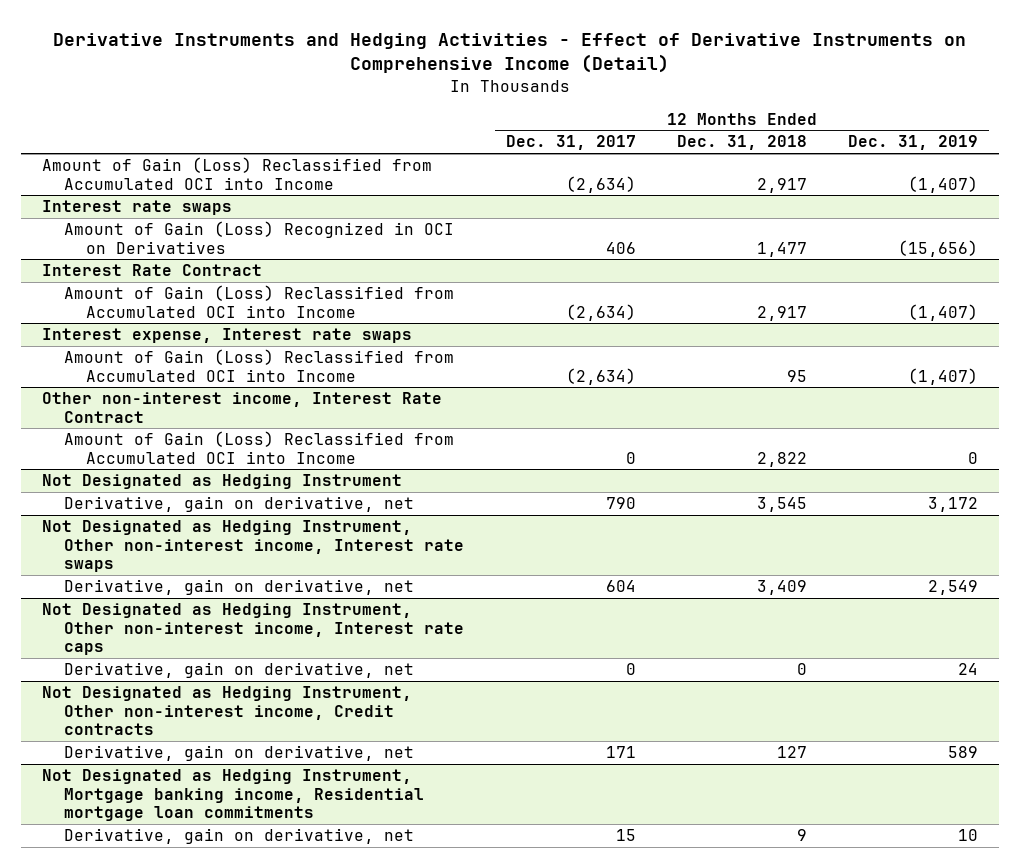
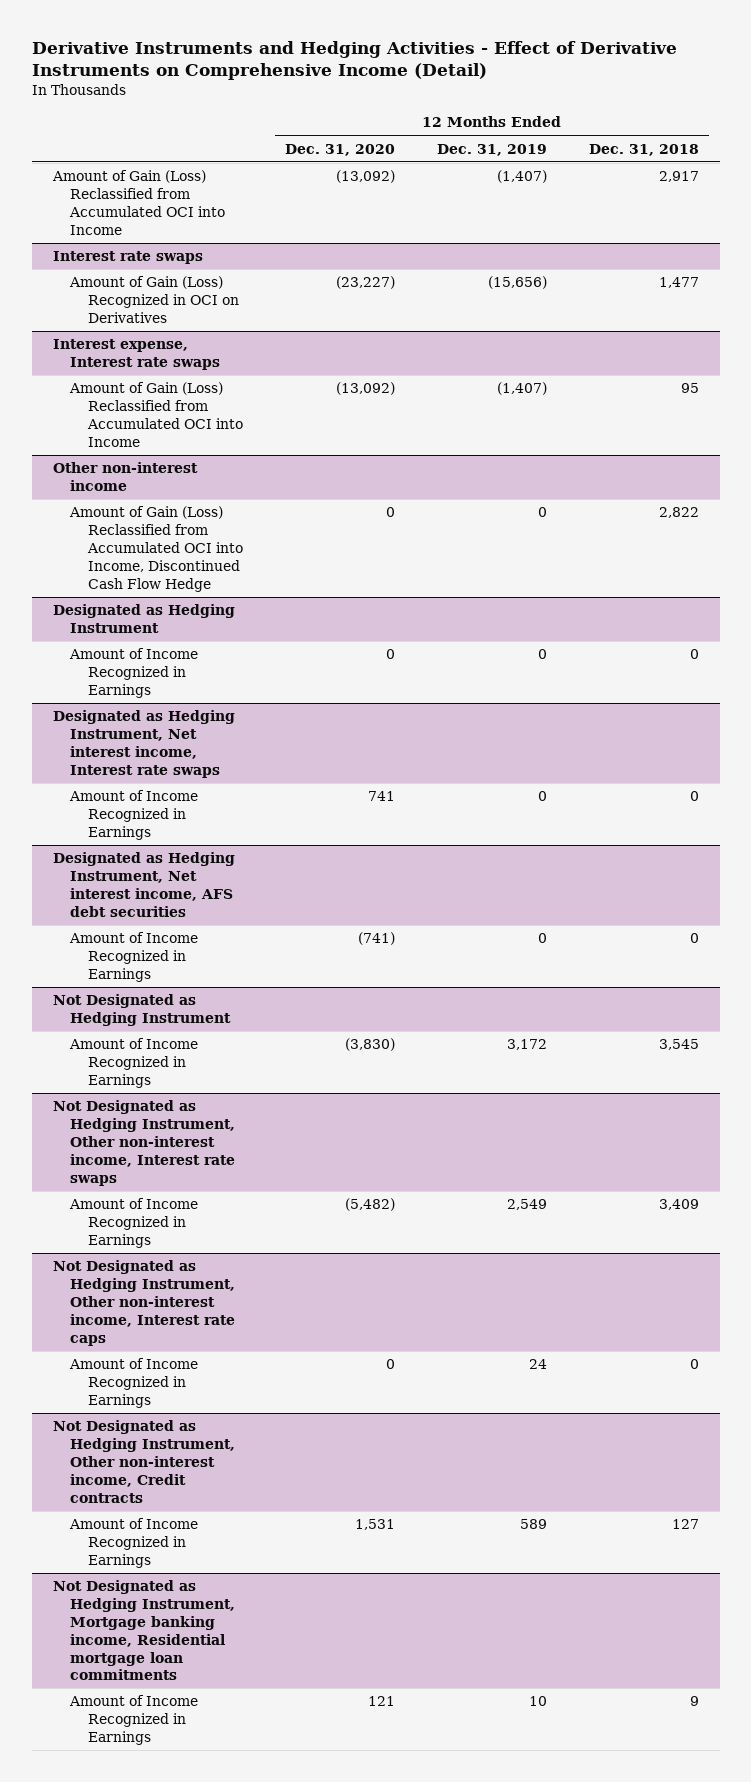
- | 12 Months Ended Dec. 31, 2017 | 12 Months Ended Dec. 31, 2018 | 12 Months Ended Dec. 31, 2019
+ | 12 Months Ended Dec. 31, 2020 | 12 Months Ended Dec. 31, 2019 | 12 Months Ended Dec. 31, 2018
- Interest Rate Contract
- Amount of Gain (Loss) Reclassified from Accumulated OCI into Income | (2,634) | 2,917 | (1,407)
- Other non-interest income, Interest Rate Contract
- Amount of Gain (Loss) Reclassified from Accumulated OCI into Income | 0 | 2,822 | 0
+ Other non-interest income
+ Amount of Gain (Loss) Reclassified from Accumulated OCI into Income, Discontinued Cash Flow Hedge | 0 | 0 | 2,822
+ Designated as Hedging Instrument
+ Amount of Income Recognized in Earnings | 0 | 0 | 0
+ Designated as Hedging Instrument, Net interest income, Interest rate swaps
+ Amount of Income Recognized in Earnings | 741 | 0 | 0
+ Designated as Hedging Instrument, Net interest income, AFS debt securities
+ Amount of Income Recognized in Earnings | (741) | 0 | 0
@ Not Designated as Hedging Instrument
- Derivative, gain on derivative, net | 790 | 3,545 | 3,172
+ Amount of Income Recognized in Earnings | (3,830) | 3,172 | 3,545
@ Not Designated as Hedging Instrument, Other non-interest income, Interest rate swaps
- Derivative, gain on derivative, net | 604 | 3,409 | 2,549
+ Amount of Income Recognized in Earnings | (5,482) | 2,549 | 3,409
@ Not Designated as Hedging Instrument, Other non-interest income, Interest rate caps
- Derivative, gain on derivative, net | 0 | 0 | 24
+ Amount of Income Recognized in Earnings | 0 | 24 | 0
@ Not Designated as Hedging Instrument, Other non-interest income, Credit contracts
- Derivative, gain on derivative, net | 171 | 127 | 589
+ Amount of Income Recognized in Earnings | 1,531 | 589 | 127
@ Not Designated as Hedging Instrument, Mortgage banking income, Residential mortgage loan commitments
- Derivative, gain on derivative, net | 15 | 9 | 10
+ Amount of Income Recognized in Earnings | 121 | 10 | 9

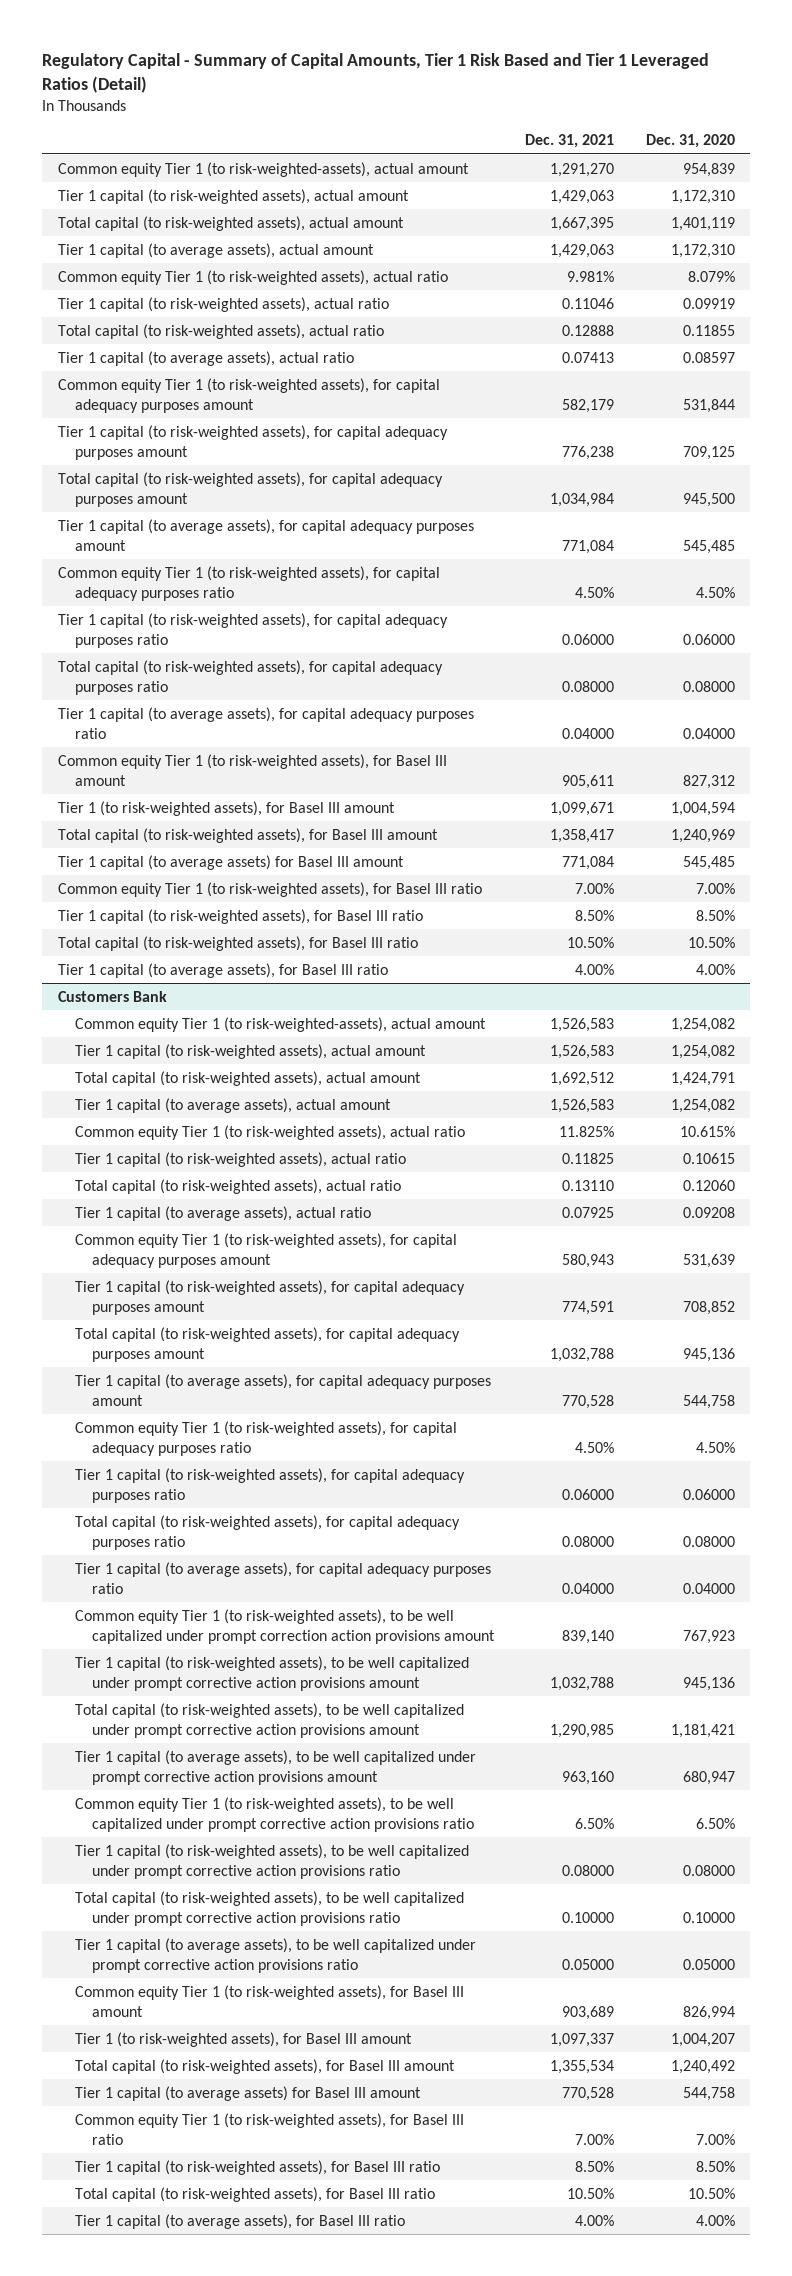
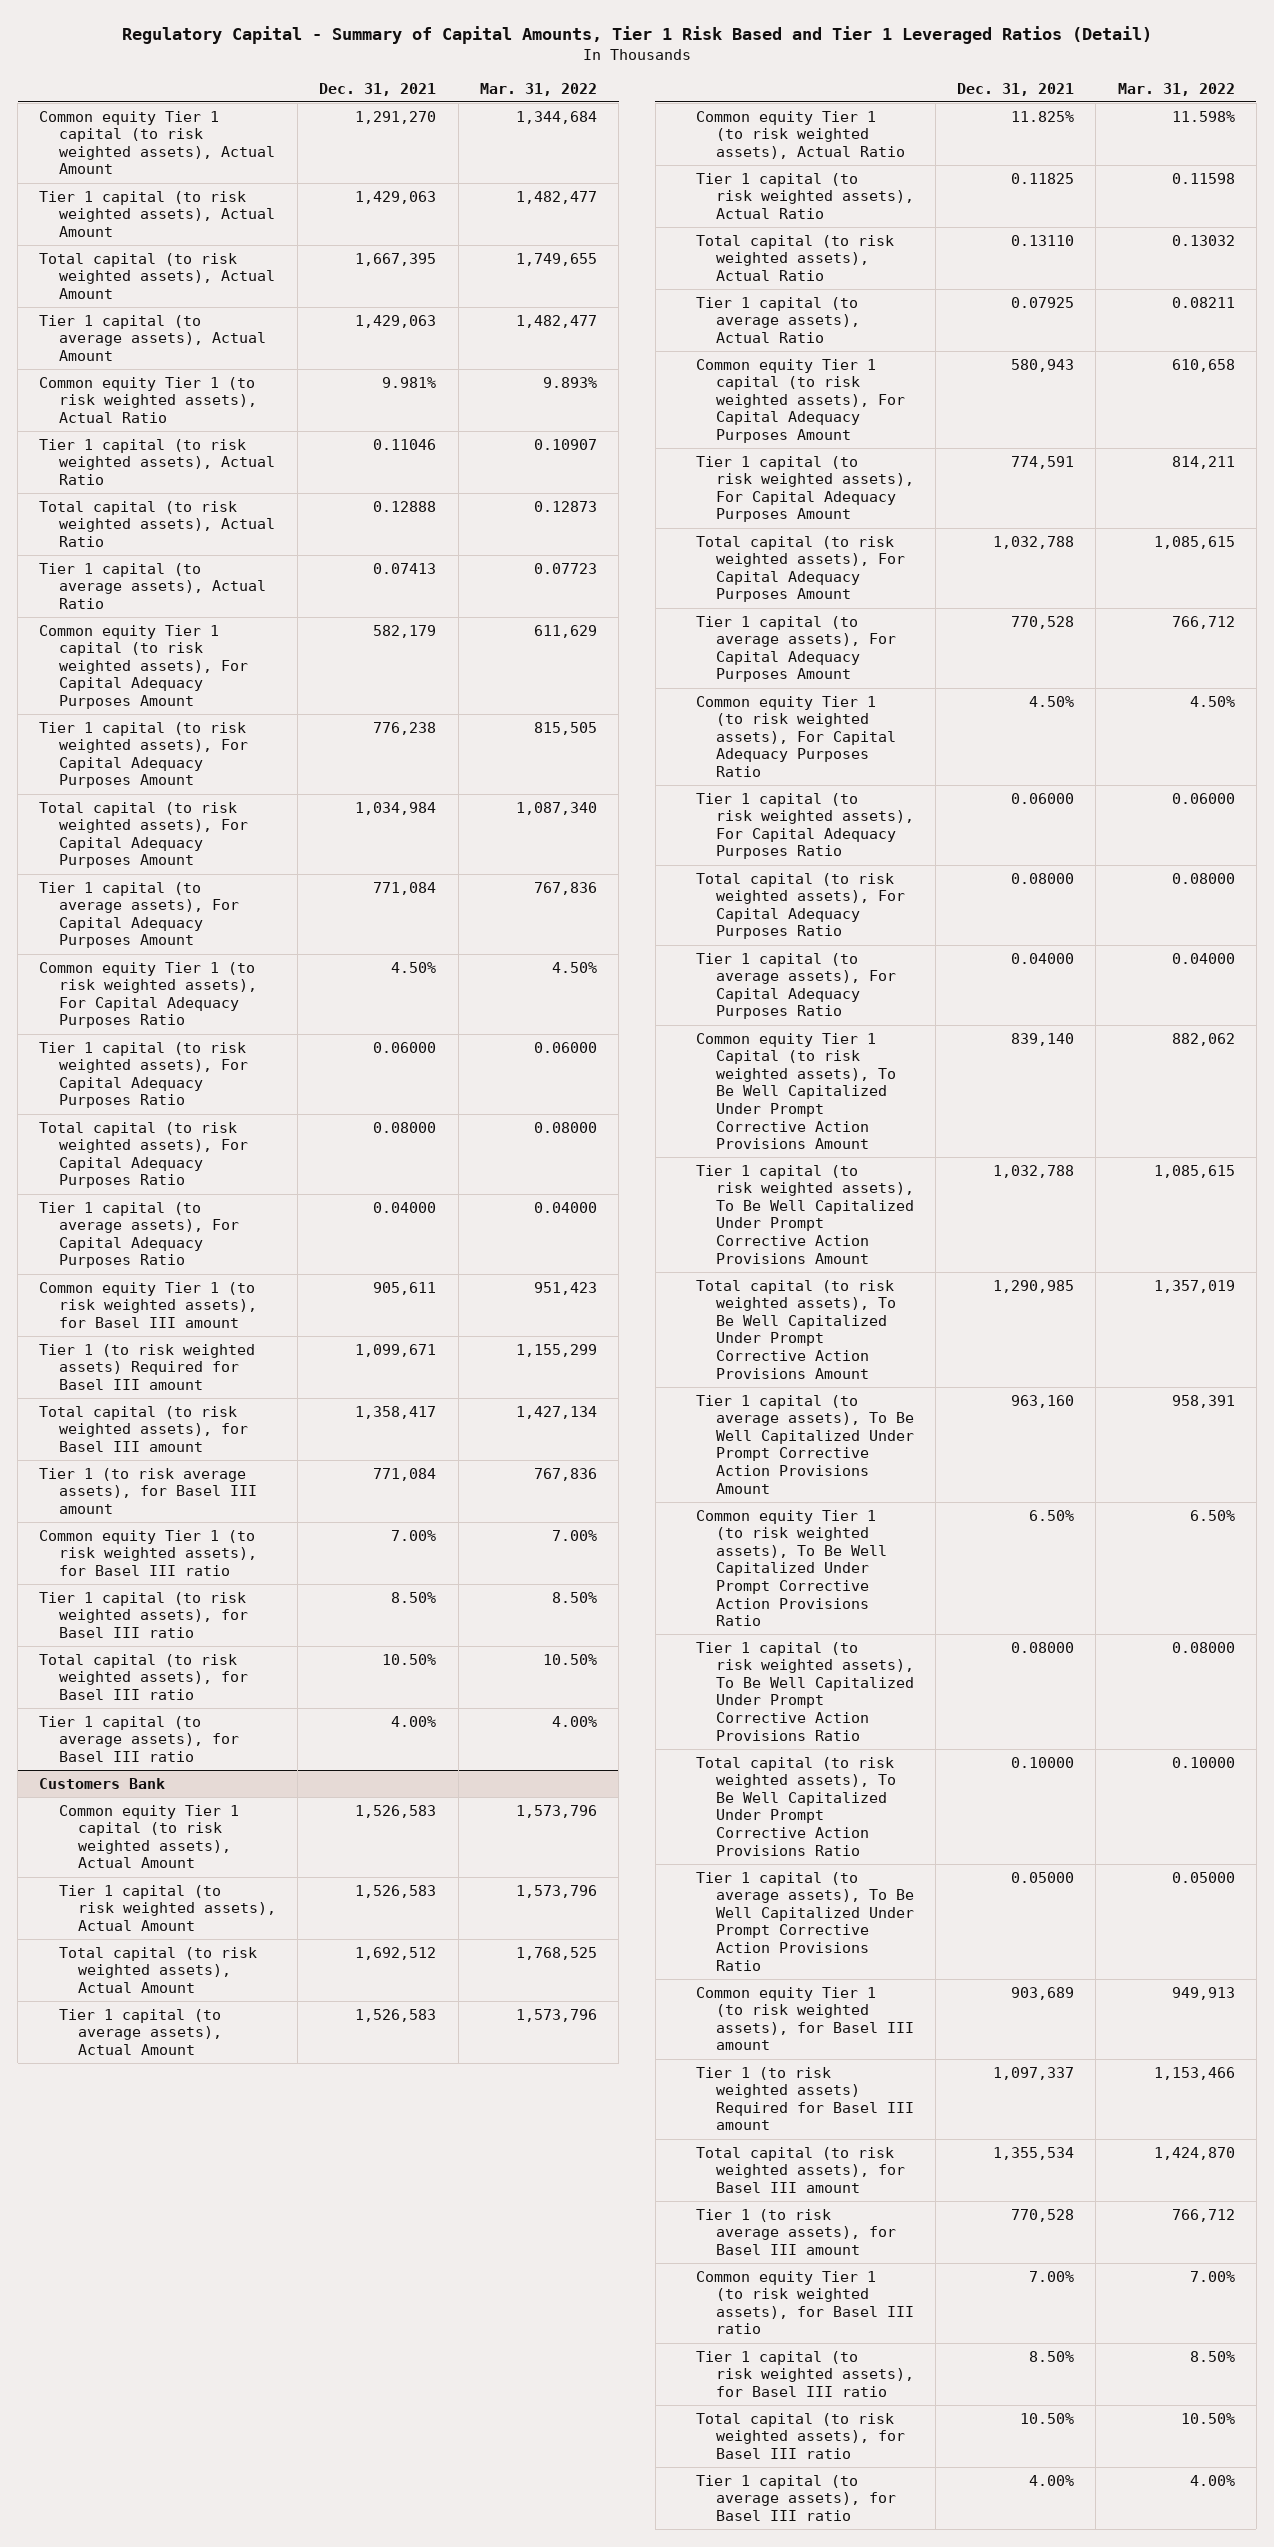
- | Dec. 31, 2021 | Dec. 31, 2020
+ | Dec. 31, 2021 | Mar. 31, 2022
- Common equity Tier 1 (to risk-weighted-assets), actual amount | 1,291,270 | 954,839
- Tier 1 capital (to risk-weighted assets), actual amount | 1,429,063 | 1,172,310
- Total capital (to risk-weighted assets), actual amount | 1,667,395 | 1,401,119
- Tier 1 capital (to average assets), actual amount | 1,429,063 | 1,172,310
- Common equity Tier 1 (to risk-weighted assets), actual ratio | 9.981% | 8.079%
- Tier 1 capital (to risk-weighted assets), actual ratio | 0.11046 | 0.09919
- Total capital (to risk-weighted assets), actual ratio | 0.12888 | 0.11855
- Tier 1 capital (to average assets), actual ratio | 0.07413 | 0.08597
- Common equity Tier 1 (to risk-weighted assets), for capital adequacy purposes amount | 582,179 | 531,844
- Tier 1 capital (to risk-weighted assets), for capital adequacy purposes amount | 776,238 | 709,125
- Total capital (to risk-weighted assets), for capital adequacy purposes amount | 1,034,984 | 945,500
- Tier 1 capital (to average assets), for capital adequacy purposes amount | 771,084 | 545,485
- Common equity Tier 1 (to risk-weighted assets), for capital adequacy purposes ratio | 4.50% | 4.50%
- Tier 1 capital (to risk-weighted assets), for capital adequacy purposes ratio | 0.06000 | 0.06000
- Total capital (to risk-weighted assets), for capital adequacy purposes ratio | 0.08000 | 0.08000
- Tier 1 capital (to average assets), for capital adequacy purposes ratio | 0.04000 | 0.04000
- Common equity Tier 1 (to risk-weighted assets), for Basel III amount | 905,611 | 827,312
- Tier 1 (to risk-weighted assets), for Basel III amount | 1,099,671 | 1,004,594
- Total capital (to risk-weighted assets), for Basel III amount | 1,358,417 | 1,240,969
- Tier 1 capital (to average assets) for Basel III amount | 771,084 | 545,485
- Common equity Tier 1 (to risk-weighted assets), for Basel III ratio | 7.00% | 7.00%
- Tier 1 capital (to risk-weighted assets), for Basel III ratio | 8.50% | 8.50%
- Total capital (to risk-weighted assets), for Basel III ratio | 10.50% | 10.50%
+ Common equity Tier 1 capital (to risk weighted assets), Actual Amount | 1,291,270 | 1,344,684
+ Tier 1 capital (to risk weighted assets), Actual Amount | 1,429,063 | 1,482,477
+ Total capital (to risk weighted assets), Actual Amount | 1,667,395 | 1,749,655
+ Tier 1 capital (to average assets), Actual Amount | 1,429,063 | 1,482,477
+ Common equity Tier 1 (to risk weighted assets), Actual Ratio | 9.981% | 9.893%
+ Tier 1 capital (to risk weighted assets), Actual Ratio | 0.11046 | 0.10907
+ Total capital (to risk weighted assets), Actual Ratio | 0.12888 | 0.12873
+ Tier 1 capital (to average assets), Actual Ratio | 0.07413 | 0.07723
+ Common equity Tier 1 capital (to risk weighted assets), For Capital Adequacy Purposes Amount | 582,179 | 611,629
+ Tier 1 capital (to risk weighted assets), For Capital Adequacy Purposes Amount | 776,238 | 815,505
+ Total capital (to risk weighted assets), For Capital Adequacy Purposes Amount | 1,034,984 | 1,087,340
+ Tier 1 capital (to average assets), For Capital Adequacy Purposes Amount | 771,084 | 767,836
+ Common equity Tier 1 (to risk weighted assets), For Capital Adequacy Purposes Ratio | 4.50% | 4.50%
+ Tier 1 capital (to risk weighted assets), For Capital Adequacy Purposes Ratio | 0.06000 | 0.06000
+ Total capital (to risk weighted assets), For Capital Adequacy Purposes Ratio | 0.08000 | 0.08000
+ Tier 1 capital (to average assets), For Capital Adequacy Purposes Ratio | 0.04000 | 0.04000
+ Common equity Tier 1 (to risk weighted assets), for Basel III amount | 905,611 | 951,423
+ Tier 1 (to risk weighted assets) Required for Basel III amount | 1,099,671 | 1,155,299
+ Total capital (to risk weighted assets), for Basel III amount | 1,358,417 | 1,427,134
+ Tier 1 (to risk average assets), for Basel III amount | 771,084 | 767,836
+ Common equity Tier 1 (to risk weighted assets), for Basel III ratio | 7.00% | 7.00%
+ Tier 1 capital (to risk weighted assets), for Basel III ratio | 8.50% | 8.50%
+ Total capital (to risk weighted assets), for Basel III ratio | 10.50% | 10.50%
@ Customers Bank
- Common equity Tier 1 (to risk-weighted-assets), actual amount | 1,526,583 | 1,254,082
- Tier 1 capital (to risk-weighted assets), actual amount | 1,526,583 | 1,254,082
- Total capital (to risk-weighted assets), actual amount | 1,692,512 | 1,424,791
- Tier 1 capital (to average assets), actual amount | 1,526,583 | 1,254,082
- Common equity Tier 1 (to risk-weighted assets), actual ratio | 11.825% | 10.615%
- Tier 1 capital (to risk-weighted assets), actual ratio | 0.11825 | 0.10615
- Total capital (to risk-weighted assets), actual ratio | 0.13110 | 0.12060
- Tier 1 capital (to average assets), actual ratio | 0.07925 | 0.09208
- Common equity Tier 1 (to risk-weighted assets), for capital adequacy purposes amount | 580,943 | 531,639
- Tier 1 capital (to risk-weighted assets), for capital adequacy purposes amount | 774,591 | 708,852
- Total capital (to risk-weighted assets), for capital adequacy purposes amount | 1,032,788 | 945,136
- Tier 1 capital (to average assets), for capital adequacy purposes amount | 770,528 | 544,758
- Common equity Tier 1 (to risk-weighted assets), for capital adequacy purposes ratio | 4.50% | 4.50%
- Tier 1 capital (to risk-weighted assets), for capital adequacy purposes ratio | 0.06000 | 0.06000
- Total capital (to risk-weighted assets), for capital adequacy purposes ratio | 0.08000 | 0.08000
- Tier 1 capital (to average assets), for capital adequacy purposes ratio | 0.04000 | 0.04000
- Common equity Tier 1 (to risk-weighted assets), to be well capitalized under prompt correction action provisions amount | 839,140 | 767,923
- Tier 1 capital (to risk-weighted assets), to be well capitalized under prompt corrective action provisions amount | 1,032,788 | 945,136
- Total capital (to risk-weighted assets), to be well capitalized under prompt corrective action provisions amount | 1,290,985 | 1,181,421
- Tier 1 capital (to average assets), to be well capitalized under prompt corrective action provisions amount | 963,160 | 680,947
- Common equity Tier 1 (to risk-weighted assets), to be well capitalized under prompt corrective action provisions ratio | 6.50% | 6.50%
- Tier 1 capital (to risk-weighted assets), to be well capitalized under prompt corrective action provisions ratio | 0.08000 | 0.08000
- Total capital (to risk-weighted assets), to be well capitalized under prompt corrective action provisions ratio | 0.10000 | 0.10000
- Tier 1 capital (to average assets), to be well capitalized under prompt corrective action provisions ratio | 0.05000 | 0.05000
- Common equity Tier 1 (to risk-weighted assets), for Basel III amount | 903,689 | 826,994
- Tier 1 (to risk-weighted assets), for Basel III amount | 1,097,337 | 1,004,207
- Total capital (to risk-weighted assets), for Basel III amount | 1,355,534 | 1,240,492
- Tier 1 capital (to average assets) for Basel III amount | 770,528 | 544,758
- Common equity Tier 1 (to risk-weighted assets), for Basel III ratio | 7.00% | 7.00%
- Tier 1 capital (to risk-weighted assets), for Basel III ratio | 8.50% | 8.50%
- Total capital (to risk-weighted assets), for Basel III ratio | 10.50% | 10.50%
+ Common equity Tier 1 capital (to risk weighted assets), Actual Amount | 1,526,583 | 1,573,796
+ Tier 1 capital (to risk weighted assets), Actual Amount | 1,526,583 | 1,573,796
+ Total capital (to risk weighted assets), Actual Amount | 1,692,512 | 1,768,525
+ Tier 1 capital (to average assets), Actual Amount | 1,526,583 | 1,573,796
+ Common equity Tier 1 (to risk weighted assets), Actual Ratio | 11.825% | 11.598%
+ Tier 1 capital (to risk weighted assets), Actual Ratio | 0.11825 | 0.11598
+ Total capital (to risk weighted assets), Actual Ratio | 0.13110 | 0.13032
+ Tier 1 capital (to average assets), Actual Ratio | 0.07925 | 0.08211
+ Common equity Tier 1 capital (to risk weighted assets), For Capital Adequacy Purposes Amount | 580,943 | 610,658
+ Tier 1 capital (to risk weighted assets), For Capital Adequacy Purposes Amount | 774,591 | 814,211
+ Total capital (to risk weighted assets), For Capital Adequacy Purposes Amount | 1,032,788 | 1,085,615
+ Tier 1 capital (to average assets), For Capital Adequacy Purposes Amount | 770,528 | 766,712
+ Common equity Tier 1 (to risk weighted assets), For Capital Adequacy Purposes Ratio | 4.50% | 4.50%
+ Tier 1 capital (to risk weighted assets), For Capital Adequacy Purposes Ratio | 0.06000 | 0.06000
+ Total capital (to risk weighted assets), For Capital Adequacy Purposes Ratio | 0.08000 | 0.08000
+ Tier 1 capital (to average assets), For Capital Adequacy Purposes Ratio | 0.04000 | 0.04000
+ Common equity Tier 1 Capital (to risk weighted assets), To Be Well Capitalized Under Prompt Corrective Action Provisions Amount | 839,140 | 882,062
+ Tier 1 capital (to risk weighted assets), To Be Well Capitalized Under Prompt Corrective Action Provisions Amount | 1,032,788 | 1,085,615
+ Total capital (to risk weighted assets), To Be Well Capitalized Under Prompt Corrective Action Provisions Amount | 1,290,985 | 1,357,019
+ Tier 1 capital (to average assets), To Be Well Capitalized Under Prompt Corrective Action Provisions Amount | 963,160 | 958,391
+ Common equity Tier 1 (to risk weighted assets), To Be Well Capitalized Under Prompt Corrective Action Provisions Ratio | 6.50% | 6.50%
+ Tier 1 capital (to risk weighted assets), To Be Well Capitalized Under Prompt Corrective Action Provisions Ratio | 0.08000 | 0.08000
+ Total capital (to risk weighted assets), To Be Well Capitalized Under Prompt Corrective Action Provisions Ratio | 0.10000 | 0.10000
+ Tier 1 capital (to average assets), To Be Well Capitalized Under Prompt Corrective Action Provisions Ratio | 0.05000 | 0.05000
+ Common equity Tier 1 (to risk weighted assets), for Basel III amount | 903,689 | 949,913
+ Tier 1 (to risk weighted assets) Required for Basel III amount | 1,097,337 | 1,153,466
+ Total capital (to risk weighted assets), for Basel III amount | 1,355,534 | 1,424,870
+ Tier 1 (to risk average assets), for Basel III amount | 770,528 | 766,712
+ Common equity Tier 1 (to risk weighted assets), for Basel III ratio | 7.00% | 7.00%
+ Tier 1 capital (to risk weighted assets), for Basel III ratio | 8.50% | 8.50%
+ Total capital (to risk weighted assets), for Basel III ratio | 10.50% | 10.50%

